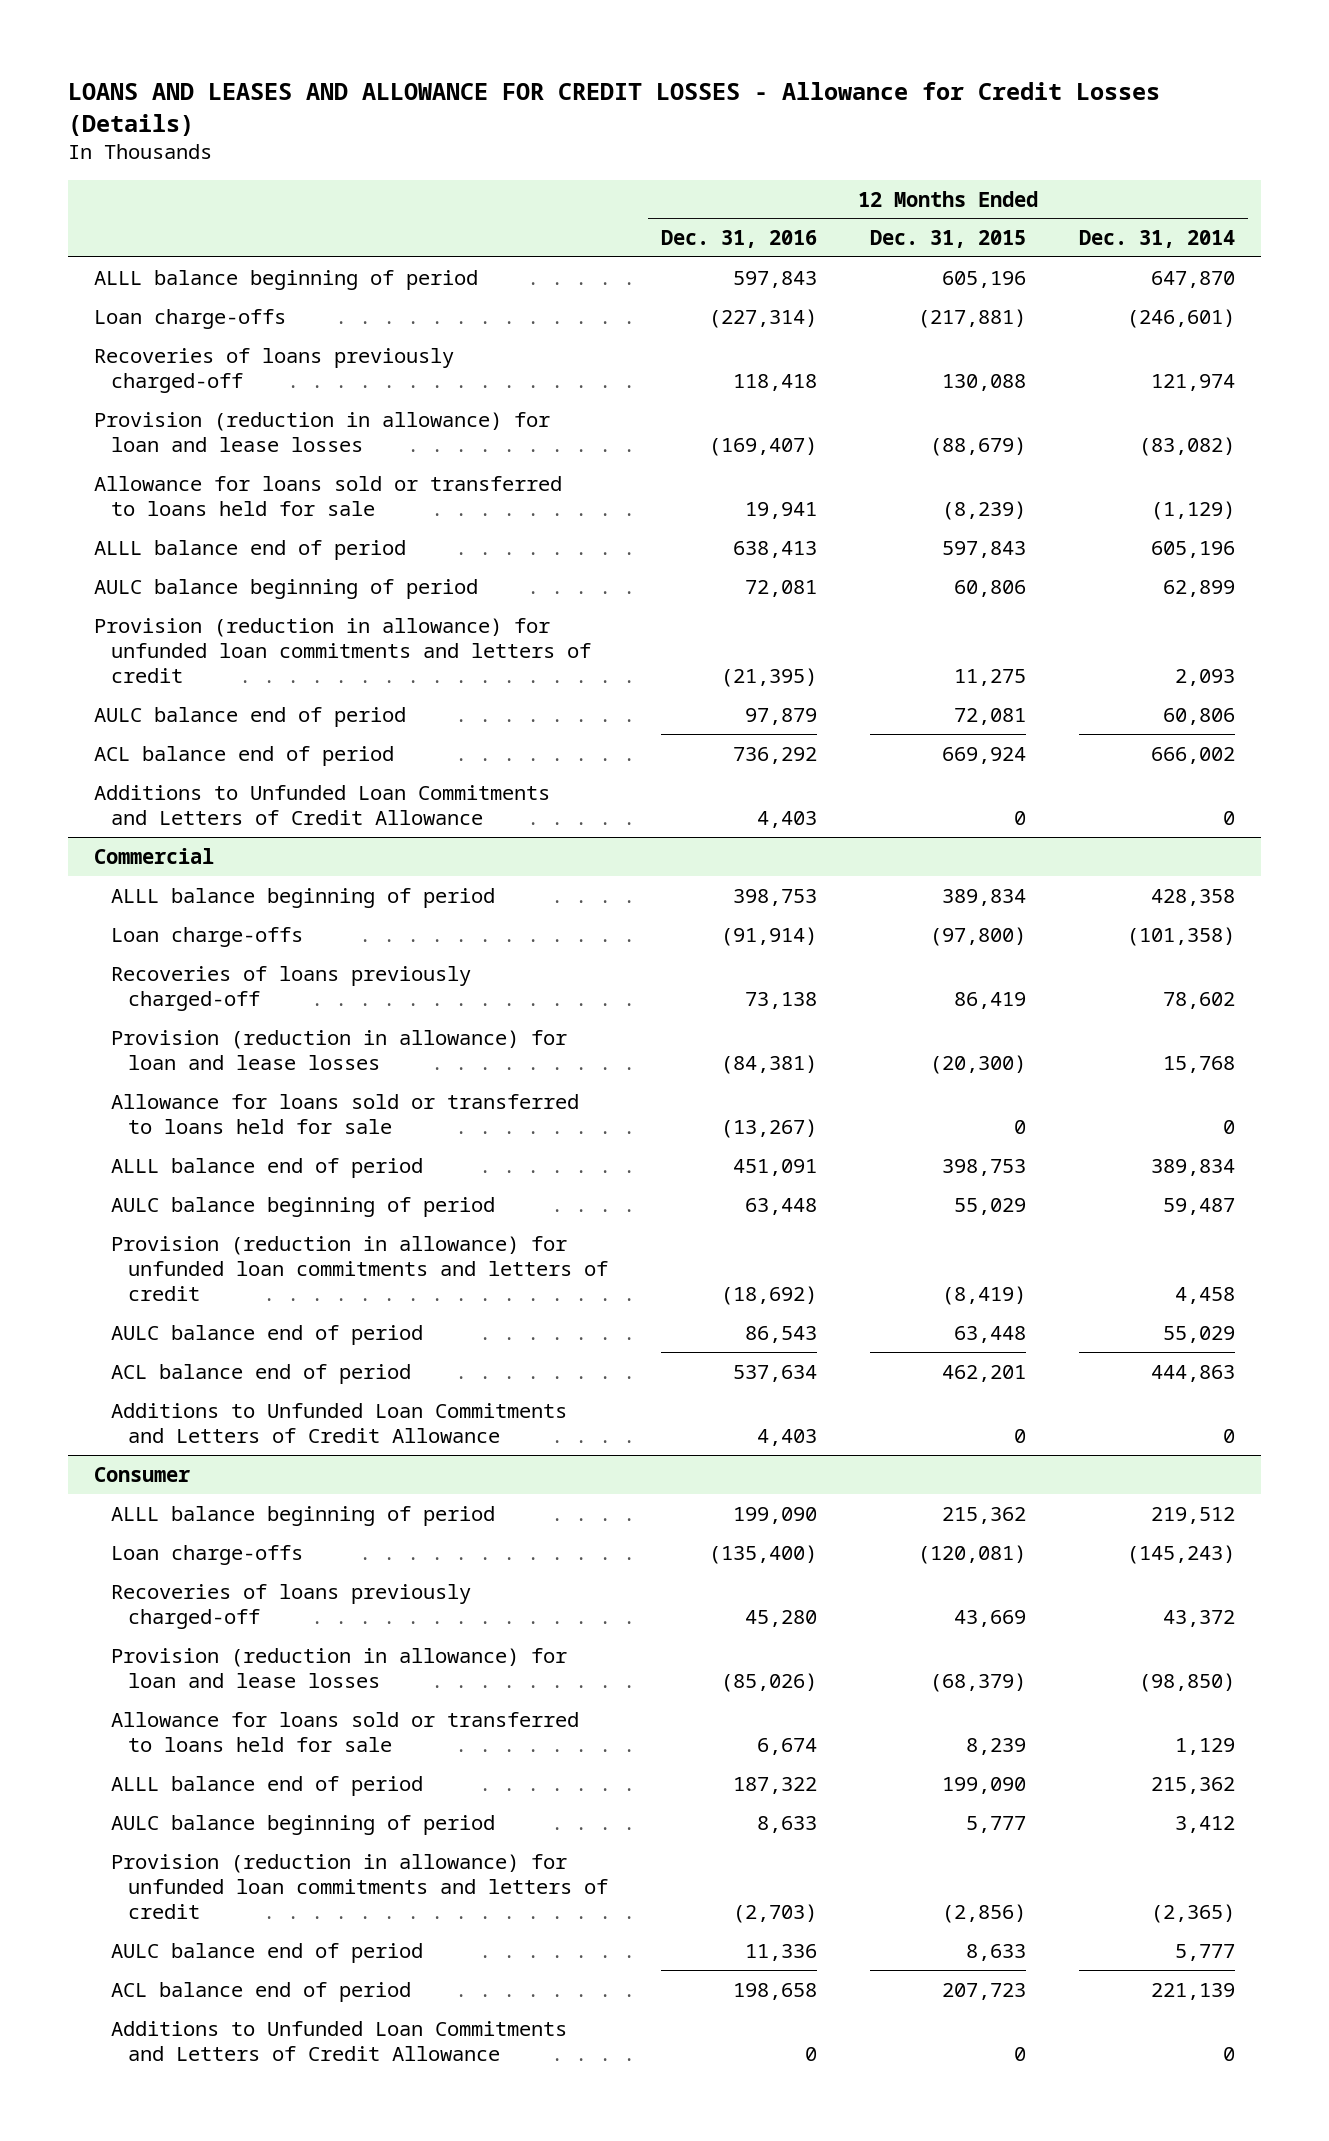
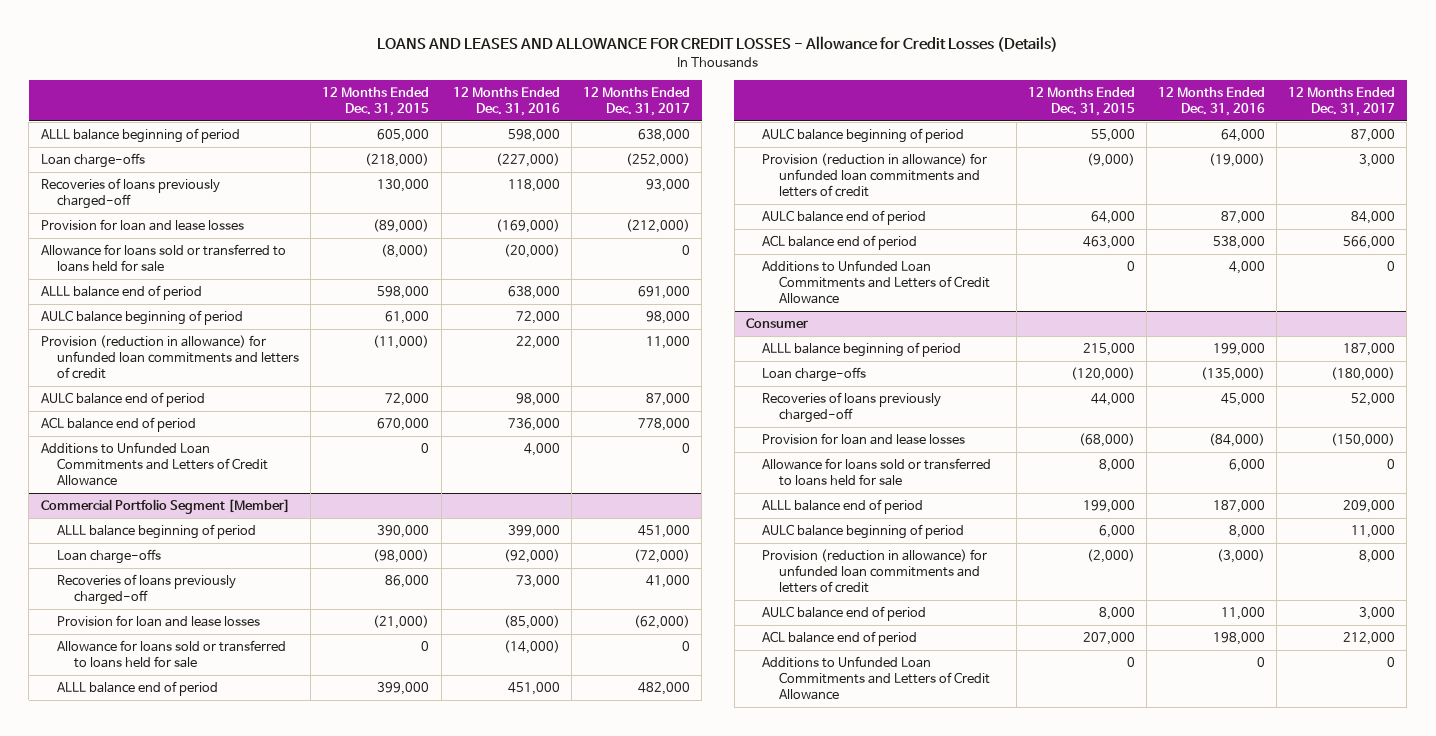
- | 12 Months Ended Dec. 31, 2016 | 12 Months Ended Dec. 31, 2015 | 12 Months Ended Dec. 31, 2014
+ | 12 Months Ended Dec. 31, 2015 | 12 Months Ended Dec. 31, 2016 | 12 Months Ended Dec. 31, 2017
- ALLL balance beginning of period | 597,843 | 605,196 | 647,870
- Loan charge-offs | (227,314) | (217,881) | (246,601)
- Recoveries of loans previously charged-off | 118,418 | 130,088 | 121,974
- Provision (reduction in allowance) for loan and lease losses | (169,407) | (88,679) | (83,082)
- Allowance for loans sold or transferred to loans held for sale | 19,941 | (8,239) | (1,129)
- ALLL balance end of period | 638,413 | 597,843 | 605,196
- AULC balance beginning of period | 72,081 | 60,806 | 62,899
- Provision (reduction in allowance) for unfunded loan commitments and letters of credit | (21,395) | 11,275 | 2,093
- AULC balance end of period | 97,879 | 72,081 | 60,806
- ACL balance end of period | 736,292 | 669,924 | 666,002
- Additions to Unfunded Loan Commitments and Letters of Credit Allowance | 4,403 | 0 | 0
- Commercial
- ALLL balance beginning of period | 398,753 | 389,834 | 428,358
- Loan charge-offs | (91,914) | (97,800) | (101,358)
- Recoveries of loans previously charged-off | 73,138 | 86,419 | 78,602
- Provision (reduction in allowance) for loan and lease losses | (84,381) | (20,300) | 15,768
- Allowance for loans sold or transferred to loans held for sale | (13,267) | 0 | 0
- ALLL balance end of period | 451,091 | 398,753 | 389,834
- AULC balance beginning of period | 63,448 | 55,029 | 59,487
- Provision (reduction in allowance) for unfunded loan commitments and letters of credit | (18,692) | (8,419) | 4,458
- AULC balance end of period | 86,543 | 63,448 | 55,029
- ACL balance end of period | 537,634 | 462,201 | 444,863
- Additions to Unfunded Loan Commitments and Letters of Credit Allowance | 4,403 | 0 | 0
+ ALLL balance beginning of period | 605,000 | 598,000 | 638,000
+ Loan charge-offs | (218,000) | (227,000) | (252,000)
+ Recoveries of loans previously charged-off | 130,000 | 118,000 | 93,000
+ Provision for loan and lease losses | (89,000) | (169,000) | (212,000)
+ Allowance for loans sold or transferred to loans held for sale | (8,000) | (20,000) | 0
+ ALLL balance end of period | 598,000 | 638,000 | 691,000
+ AULC balance beginning of period | 61,000 | 72,000 | 98,000
+ Provision (reduction in allowance) for unfunded loan commitments and letters of credit | (11,000) | 22,000 | 11,000
+ AULC balance end of period | 72,000 | 98,000 | 87,000
+ ACL balance end of period | 670,000 | 736,000 | 778,000
+ Additions to Unfunded Loan Commitments and Letters of Credit Allowance | 0 | 4,000 | 0
+ Commercial Portfolio Segment [Member]
+ ALLL balance beginning of period | 390,000 | 399,000 | 451,000
+ Loan charge-offs | (98,000) | (92,000) | (72,000)
+ Recoveries of loans previously charged-off | 86,000 | 73,000 | 41,000
+ Provision for loan and lease losses | (21,000) | (85,000) | (62,000)
+ Allowance for loans sold or transferred to loans held for sale | 0 | (14,000) | 0
+ ALLL balance end of period | 399,000 | 451,000 | 482,000
+ AULC balance beginning of period | 55,000 | 64,000 | 87,000
+ Provision (reduction in allowance) for unfunded loan commitments and letters of credit | (9,000) | (19,000) | 3,000
+ AULC balance end of period | 64,000 | 87,000 | 84,000
+ ACL balance end of period | 463,000 | 538,000 | 566,000
+ Additions to Unfunded Loan Commitments and Letters of Credit Allowance | 0 | 4,000 | 0
@ Consumer
- ALLL balance beginning of period | 199,090 | 215,362 | 219,512
- Loan charge-offs | (135,400) | (120,081) | (145,243)
- Recoveries of loans previously charged-off | 45,280 | 43,669 | 43,372
- Provision (reduction in allowance) for loan and lease losses | (85,026) | (68,379) | (98,850)
- Allowance for loans sold or transferred to loans held for sale | 6,674 | 8,239 | 1,129
- ALLL balance end of period | 187,322 | 199,090 | 215,362
- AULC balance beginning of period | 8,633 | 5,777 | 3,412
- Provision (reduction in allowance) for unfunded loan commitments and letters of credit | (2,703) | (2,856) | (2,365)
- AULC balance end of period | 11,336 | 8,633 | 5,777
- ACL balance end of period | 198,658 | 207,723 | 221,139
+ ALLL balance beginning of period | 215,000 | 199,000 | 187,000
+ Loan charge-offs | (120,000) | (135,000) | (180,000)
+ Recoveries of loans previously charged-off | 44,000 | 45,000 | 52,000
+ Provision for loan and lease losses | (68,000) | (84,000) | (150,000)
+ Allowance for loans sold or transferred to loans held for sale | 8,000 | 6,000 | 0
+ ALLL balance end of period | 199,000 | 187,000 | 209,000
+ AULC balance beginning of period | 6,000 | 8,000 | 11,000
+ Provision (reduction in allowance) for unfunded loan commitments and letters of credit | (2,000) | (3,000) | 8,000
+ AULC balance end of period | 8,000 | 11,000 | 3,000
+ ACL balance end of period | 207,000 | 198,000 | 212,000

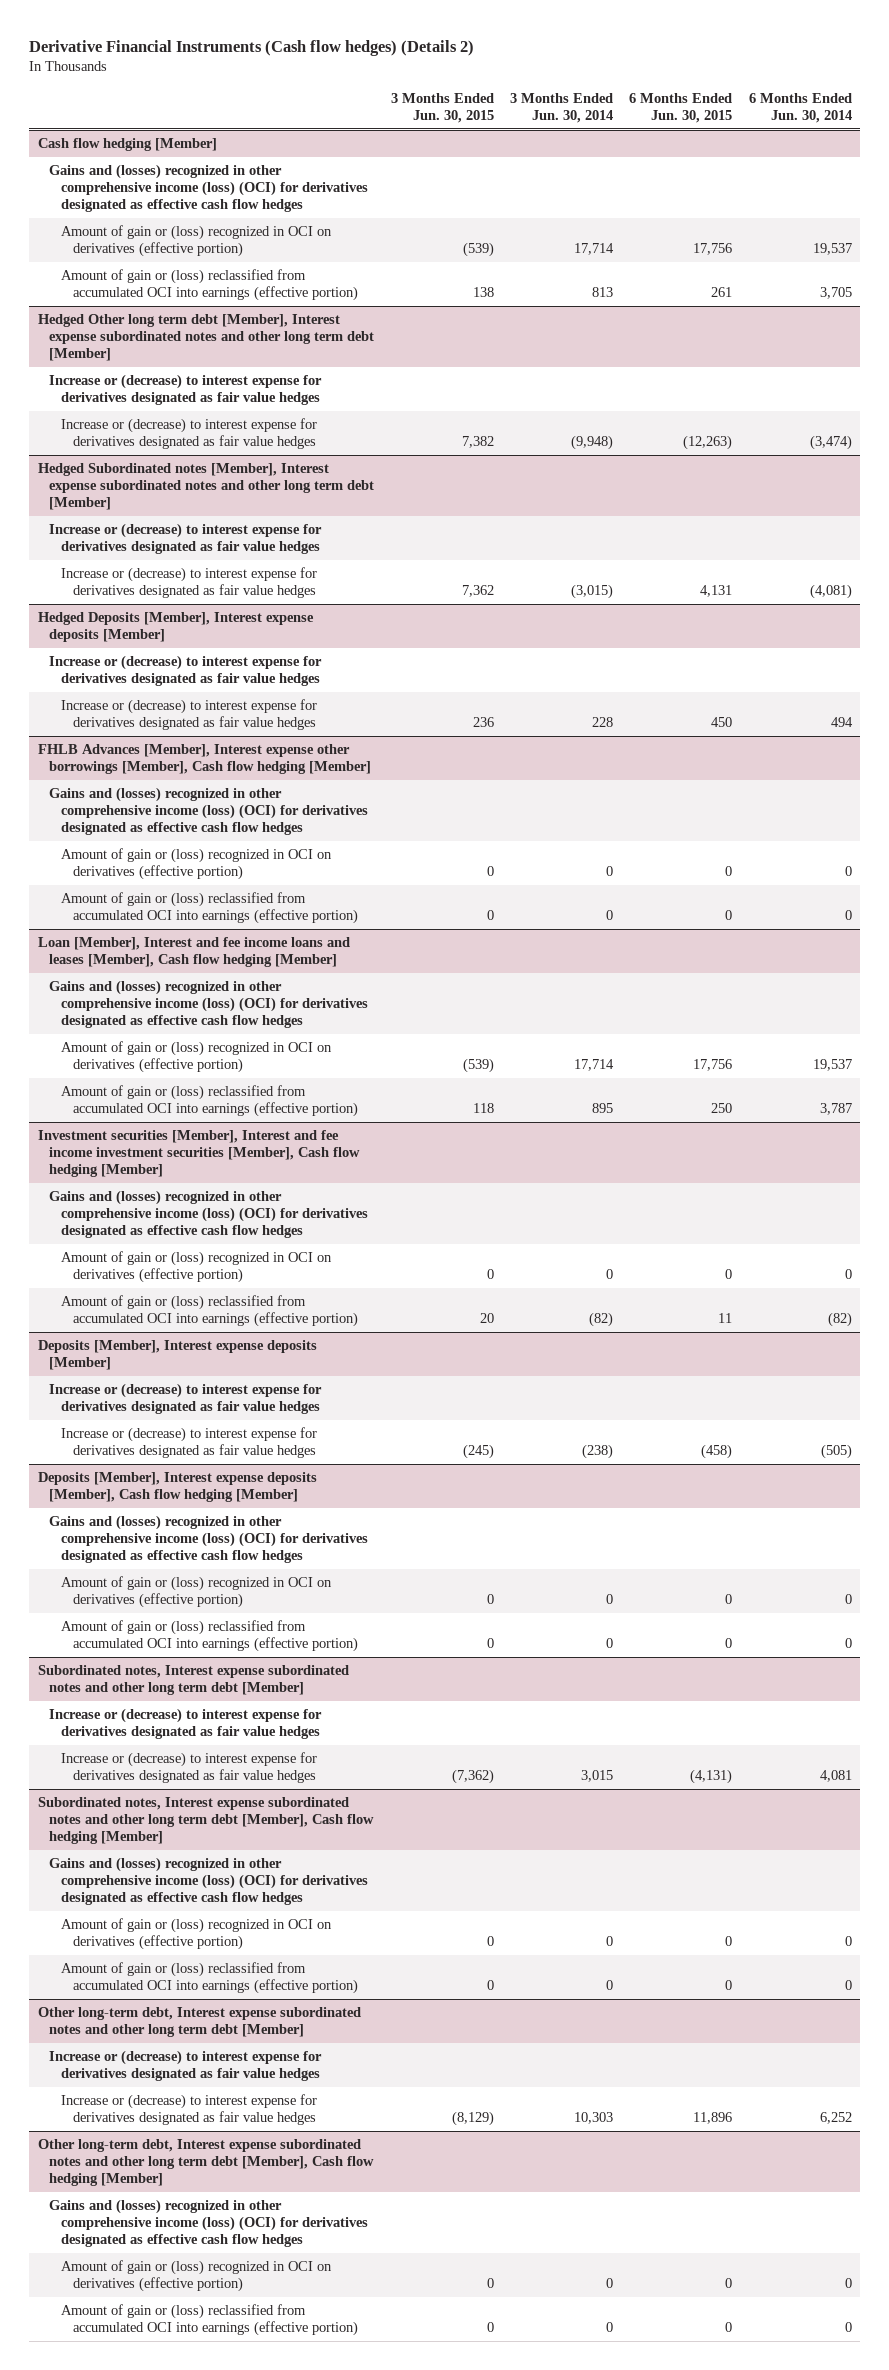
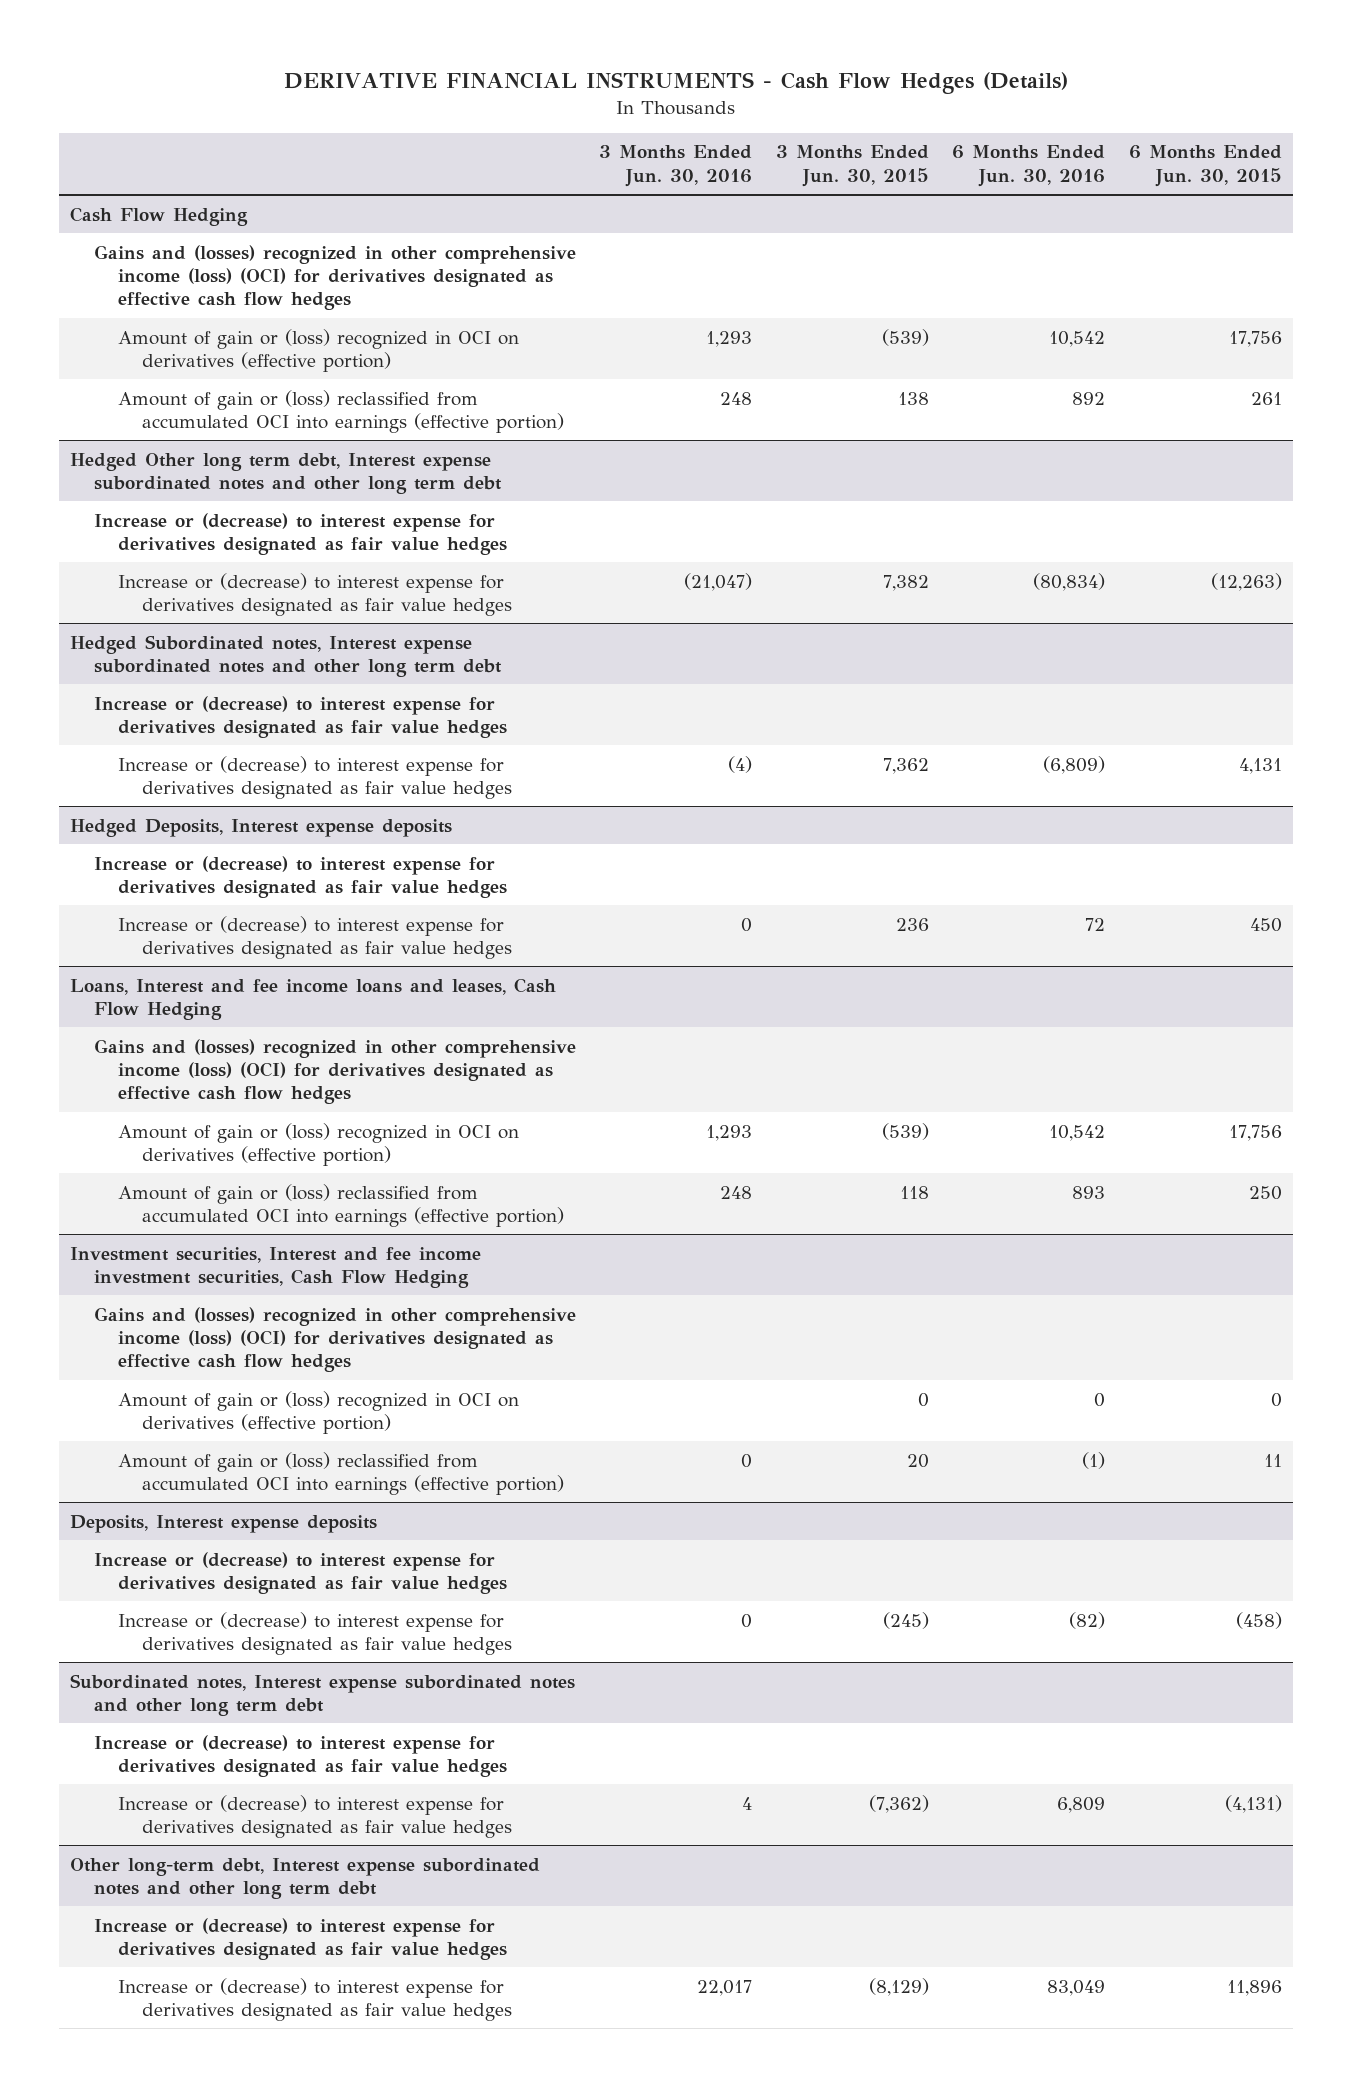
- Derivative Financial Instruments (Cash flow hedges) (Details 2)
+ DERIVATIVE FINANCIAL INSTRUMENTS - Cash Flow Hedges (Details)
- | 3 Months Ended Jun. 30, 2015 | 3 Months Ended Jun. 30, 2014 | 6 Months Ended Jun. 30, 2015 | 6 Months Ended Jun. 30, 2014
+ | 3 Months Ended Jun. 30, 2016 | 3 Months Ended Jun. 30, 2015 | 6 Months Ended Jun. 30, 2016 | 6 Months Ended Jun. 30, 2015
- Cash flow hedging [Member]
+ Cash Flow Hedging
- Hedged Other long term debt [Member], Interest expense subordinated notes and other long term debt [Member]
+ Hedged Other long term debt, Interest expense subordinated notes and other long term debt
- Hedged Subordinated notes [Member], Interest expense subordinated notes and other long term debt [Member]
+ Hedged Subordinated notes, Interest expense subordinated notes and other long term debt
- Hedged Deposits [Member], Interest expense deposits [Member]
+ Hedged Deposits, Interest expense deposits
- FHLB Advances [Member], Interest expense other borrowings [Member], Cash flow hedging [Member]
- Gains and (losses) recognized in other comprehensive income (loss) (OCI) for derivatives designated as effective cash flow hedges
- Amount of gain or (loss) recognized in OCI on derivatives (effective portion) | 0 | 0 | 0 | 0
- Amount of gain or (loss) reclassified from accumulated OCI into earnings (effective portion) | 0 | 0 | 0 | 0
- Loan [Member], Interest and fee income loans and leases [Member], Cash flow hedging [Member]
+ Loans, Interest and fee income loans and leases, Cash Flow Hedging
- Investment securities [Member], Interest and fee income investment securities [Member], Cash flow hedging [Member]
+ Investment securities, Interest and fee income investment securities, Cash Flow Hedging
- Deposits [Member], Interest expense deposits [Member]
+ Deposits, Interest expense deposits
- Deposits [Member], Interest expense deposits [Member], Cash flow hedging [Member]
- Gains and (losses) recognized in other comprehensive income (loss) (OCI) for derivatives designated as effective cash flow hedges
- Amount of gain or (loss) recognized in OCI on derivatives (effective portion) | 0 | 0 | 0 | 0
- Amount of gain or (loss) reclassified from accumulated OCI into earnings (effective portion) | 0 | 0 | 0 | 0
- Subordinated notes, Interest expense subordinated notes and other long term debt [Member]
+ Subordinated notes, Interest expense subordinated notes and other long term debt
- Subordinated notes, Interest expense subordinated notes and other long term debt [Member], Cash flow hedging [Member]
- Gains and (losses) recognized in other comprehensive income (loss) (OCI) for derivatives designated as effective cash flow hedges
- Amount of gain or (loss) recognized in OCI on derivatives (effective portion) | 0 | 0 | 0 | 0
- Amount of gain or (loss) reclassified from accumulated OCI into earnings (effective portion) | 0 | 0 | 0 | 0
- Other long-term debt, Interest expense subordinated notes and other long term debt [Member]
+ Other long-term debt, Interest expense subordinated notes and other long term debt
- Other long-term debt, Interest expense subordinated notes and other long term debt [Member], Cash flow hedging [Member]
- Gains and (losses) recognized in other comprehensive income (loss) (OCI) for derivatives designated as effective cash flow hedges
- Amount of gain or (loss) recognized in OCI on derivatives (effective portion) | 0 | 0 | 0 | 0
- Amount of gain or (loss) reclassified from accumulated OCI into earnings (effective portion) | 0 | 0 | 0 | 0

